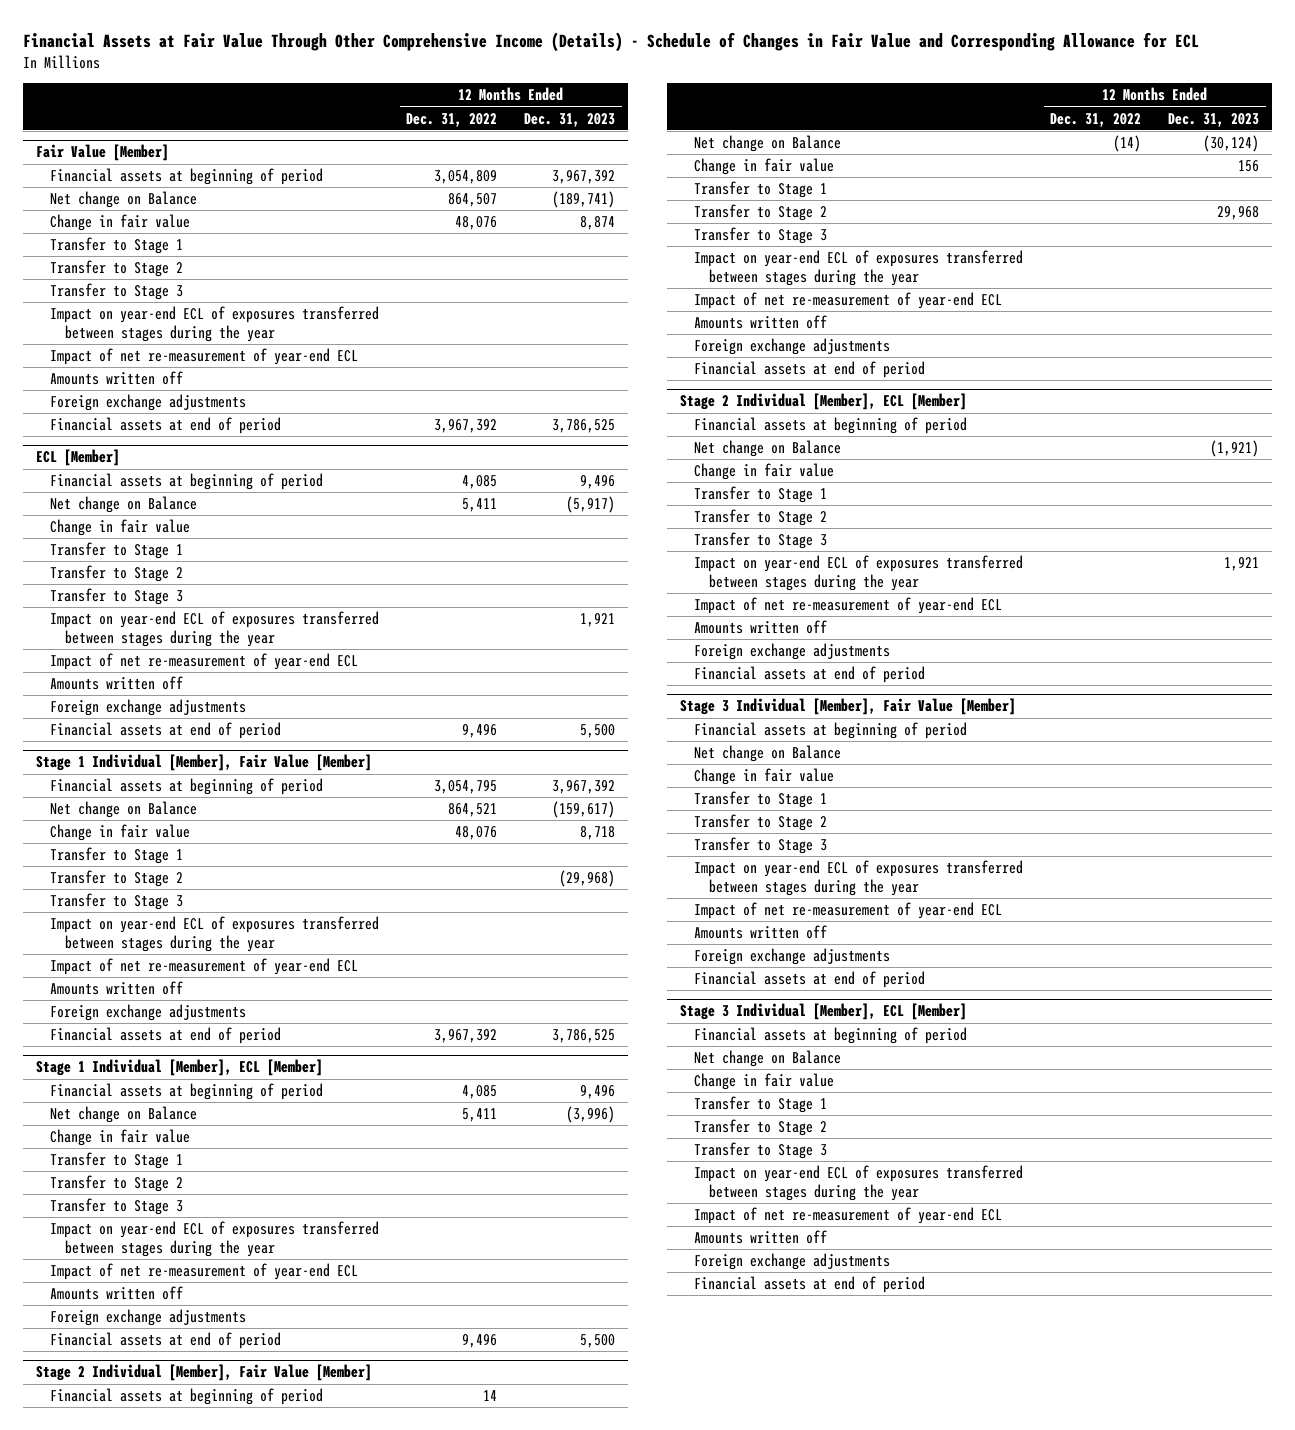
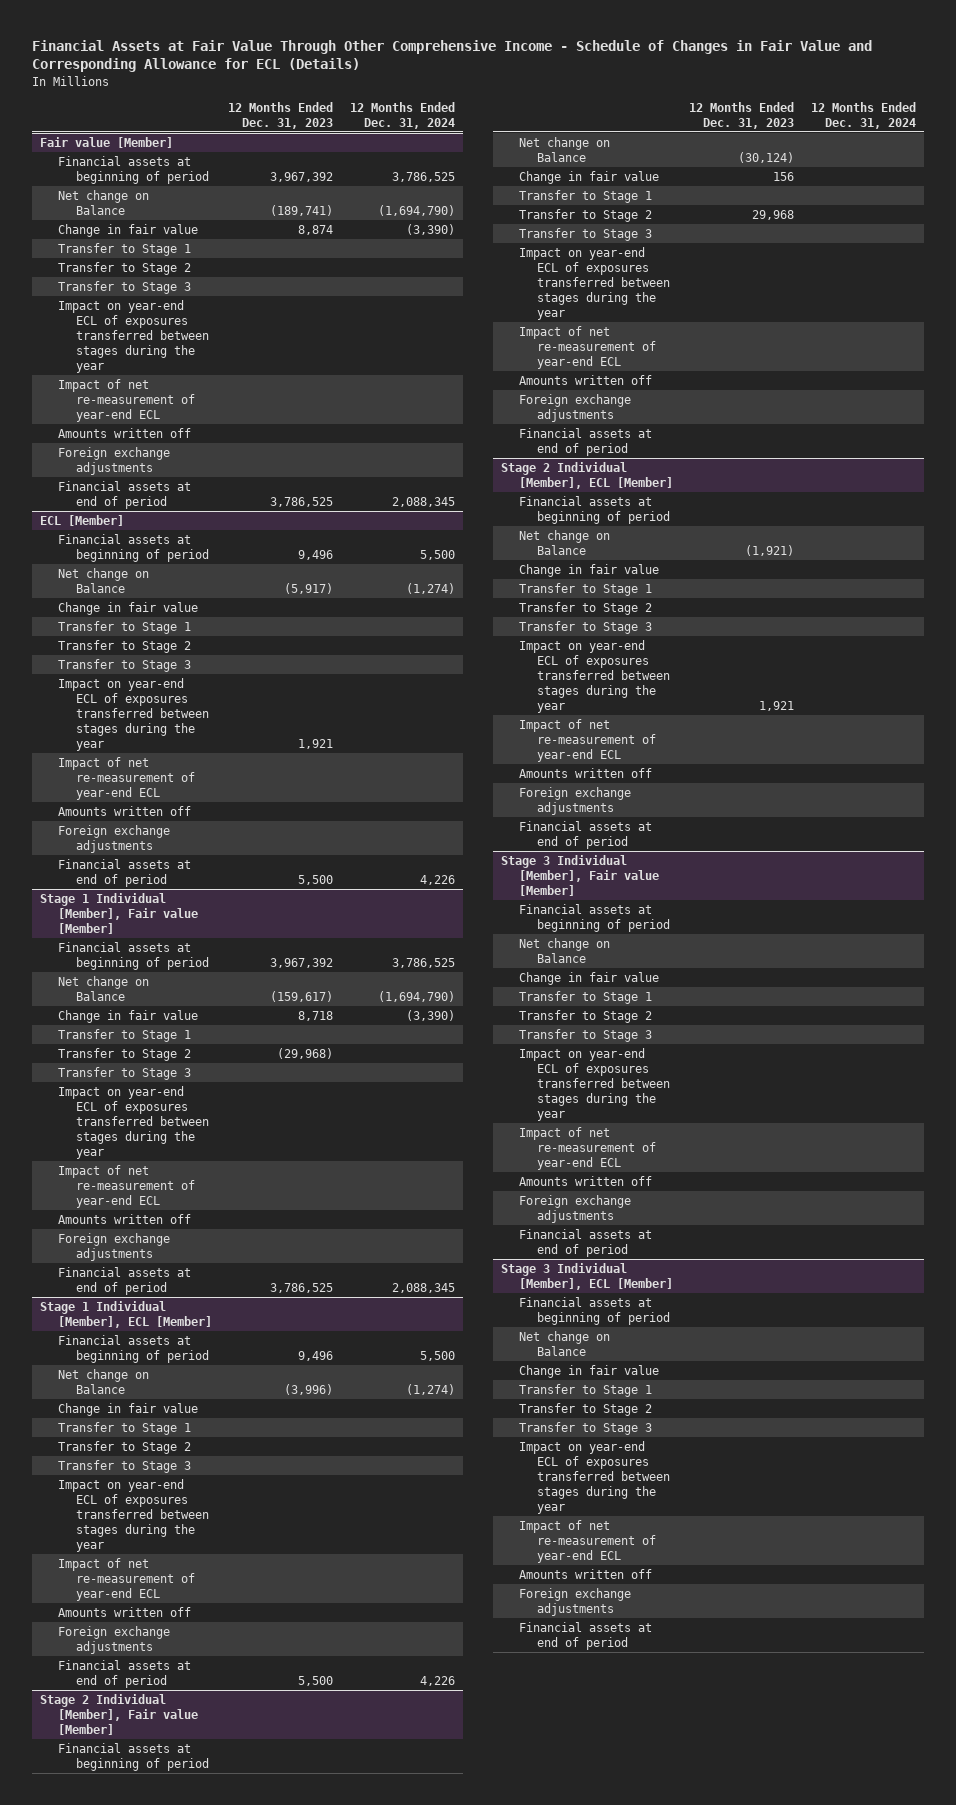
- Financial Assets at Fair Value Through Other Comprehensive Income (Details) - Schedule of Changes in Fair Value and Corresponding Allowance for ECL
+ Financial Assets at Fair Value Through Other Comprehensive Income - Schedule of Changes in Fair Value and Corresponding Allowance for ECL (Details)
- | 12 Months Ended Dec. 31, 2022 | 12 Months Ended Dec. 31, 2023
+ | 12 Months Ended Dec. 31, 2023 | 12 Months Ended Dec. 31, 2024
- Fair Value [Member]
+ Fair value [Member]
- Stage 1 Individual [Member], Fair Value [Member]
+ Stage 1 Individual [Member], Fair value [Member]
- Stage 2 Individual [Member], Fair Value [Member]
+ Stage 2 Individual [Member], Fair value [Member]
- Stage 3 Individual [Member], Fair Value [Member]
+ Stage 3 Individual [Member], Fair value [Member]

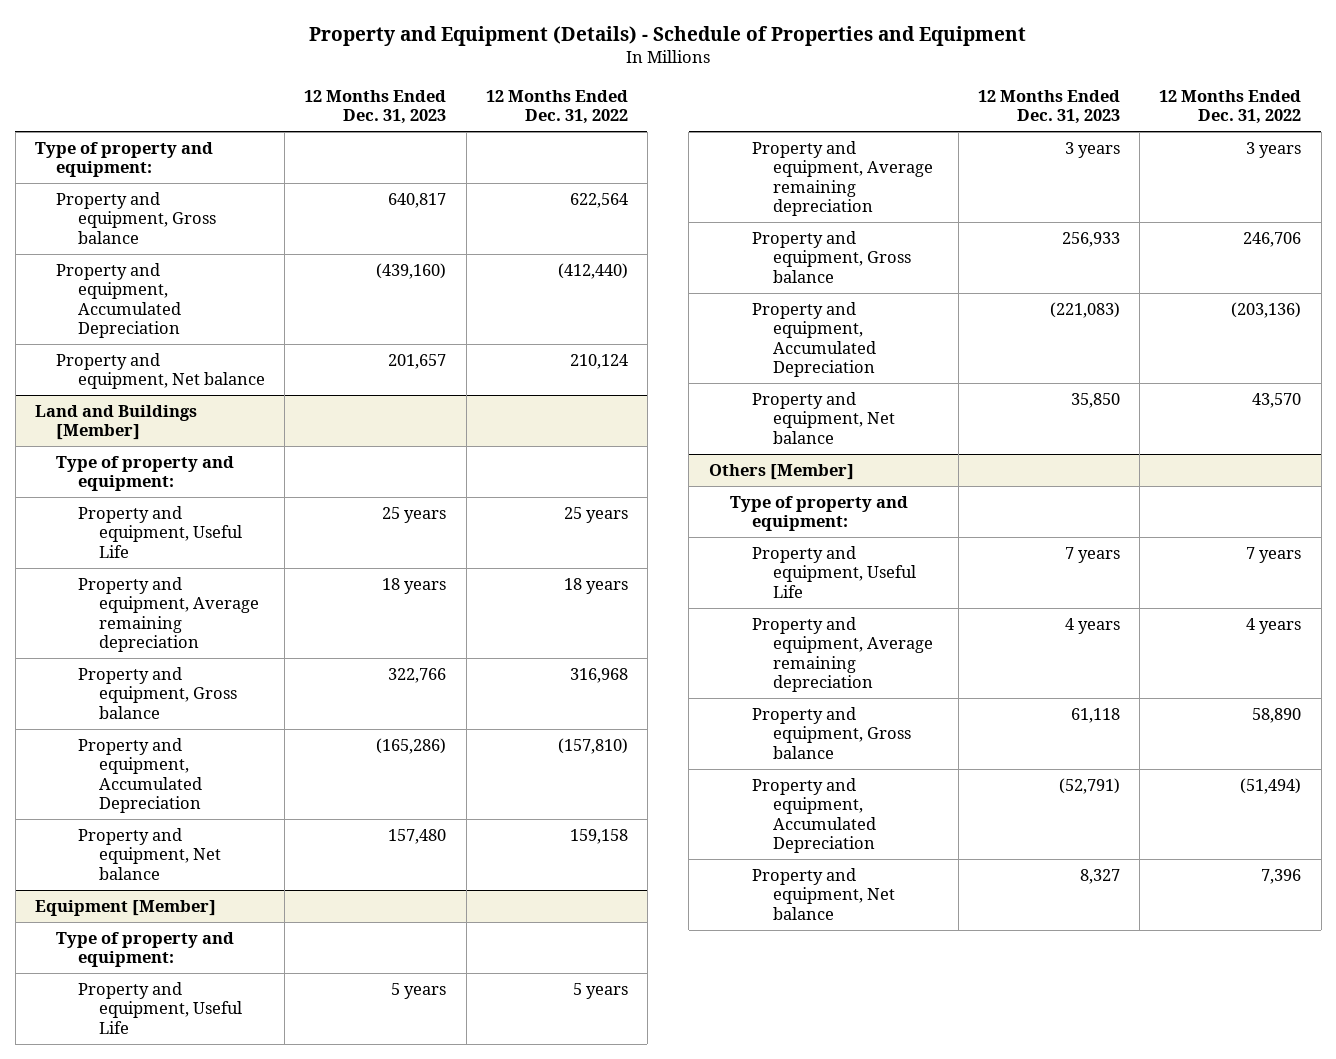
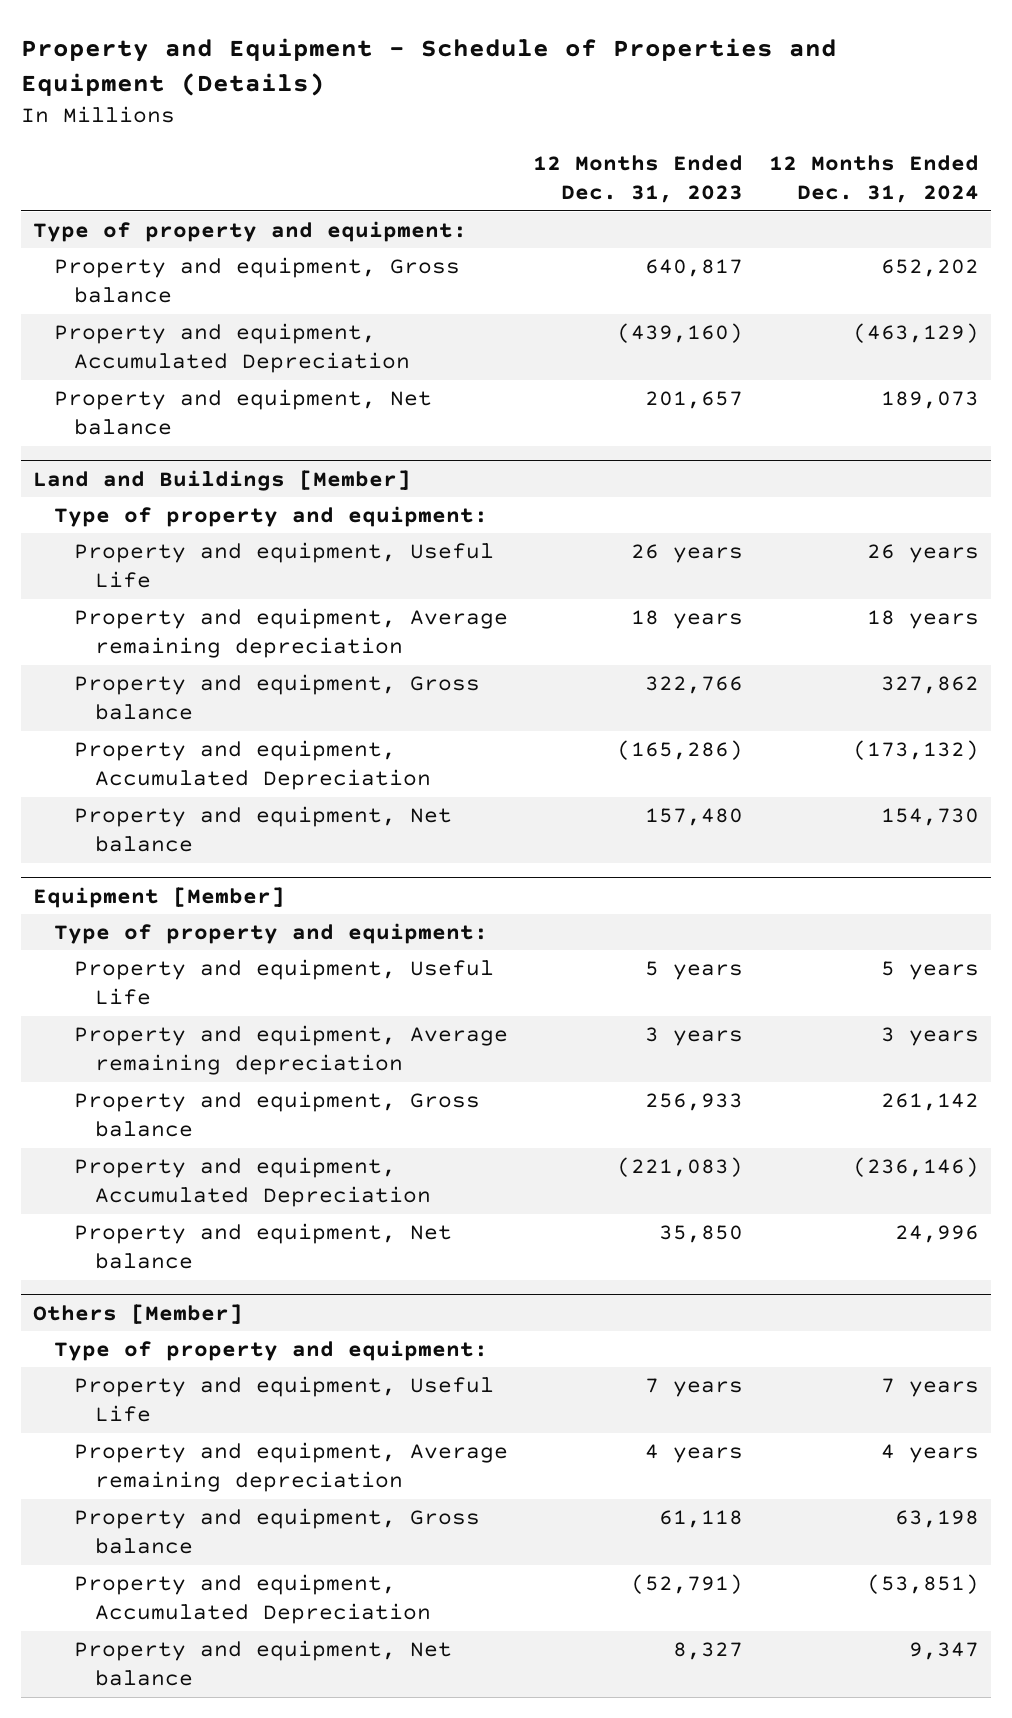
- Property and Equipment (Details) - Schedule of Properties and Equipment
+ Property and Equipment - Schedule of Properties and Equipment (Details)
- | 12 Months Ended Dec. 31, 2023 | 12 Months Ended Dec. 31, 2022
+ | 12 Months Ended Dec. 31, 2023 | 12 Months Ended Dec. 31, 2024
@ Land and Buildings [Member]
- Property and equipment, Useful Life | 25 years | 25 years
+ Property and equipment, Useful Life | 26 years | 26 years

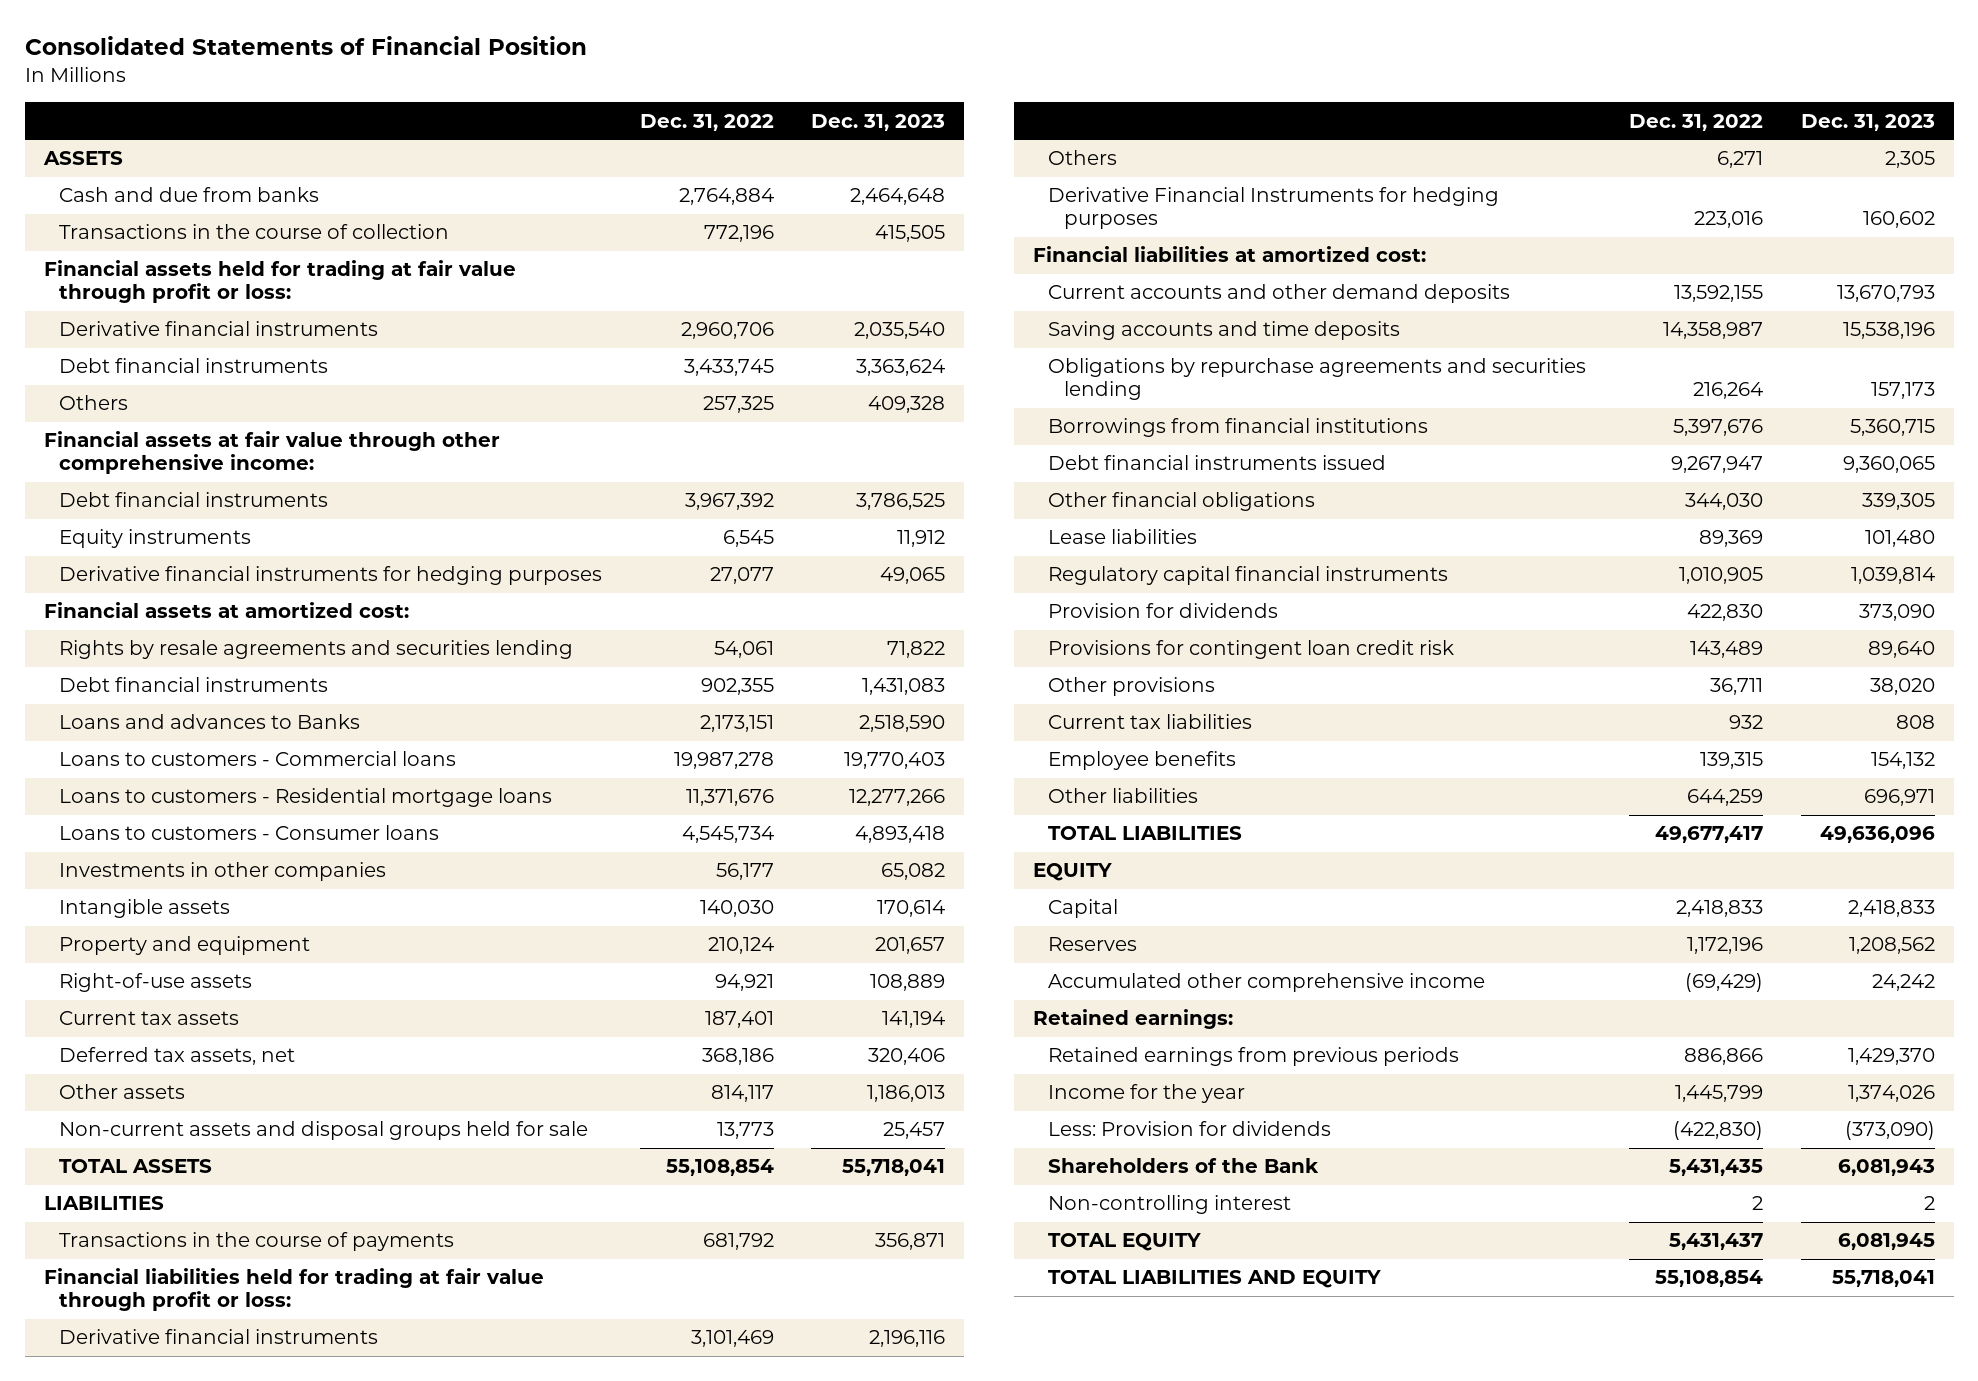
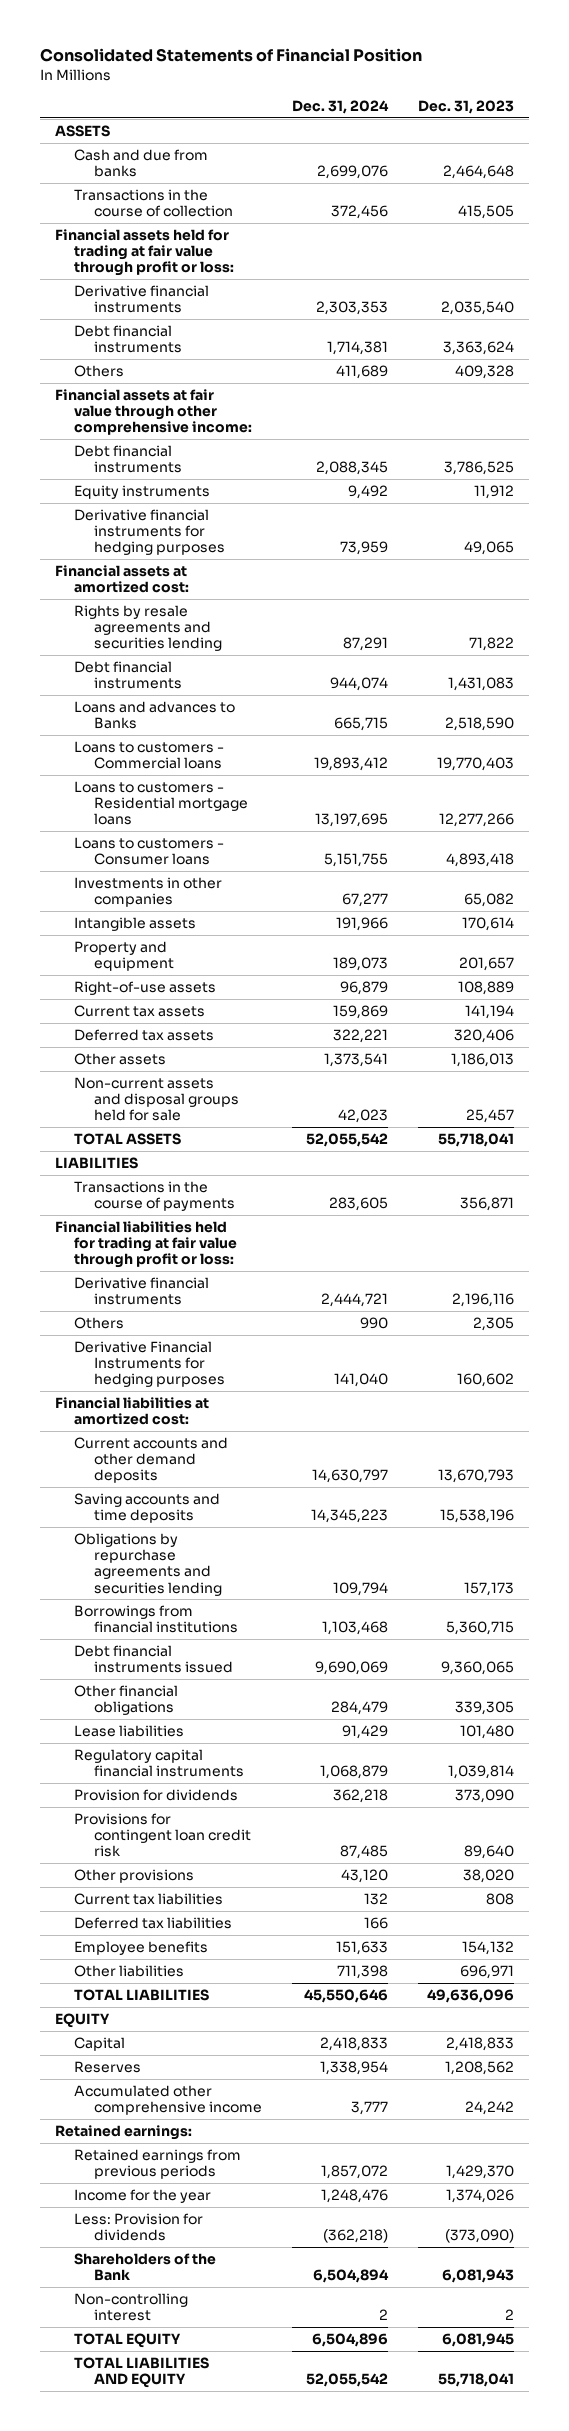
- | Dec. 31, 2022 | Dec. 31, 2023
+ | Dec. 31, 2024 | Dec. 31, 2023
- Deferred tax assets, net | 368,186 | 320,406
+ Deferred tax assets | 322,221 | 320,406
+ Deferred tax liabilities | 166 |

